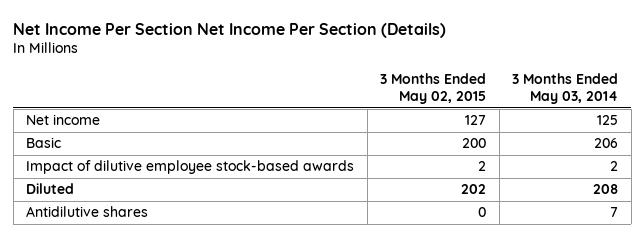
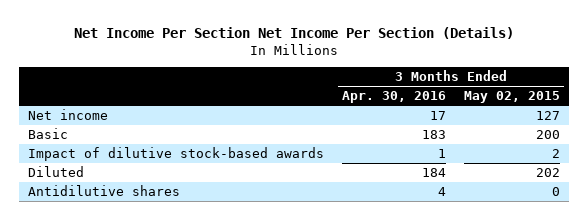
- | 3 Months Ended May 02, 2015 | 3 Months Ended May 03, 2014
+ | 3 Months Ended Apr. 30, 2016 | 3 Months Ended May 02, 2015
- Impact of dilutive employee stock-based awards | 2 | 2
+ Impact of dilutive stock-based awards | 1 | 2

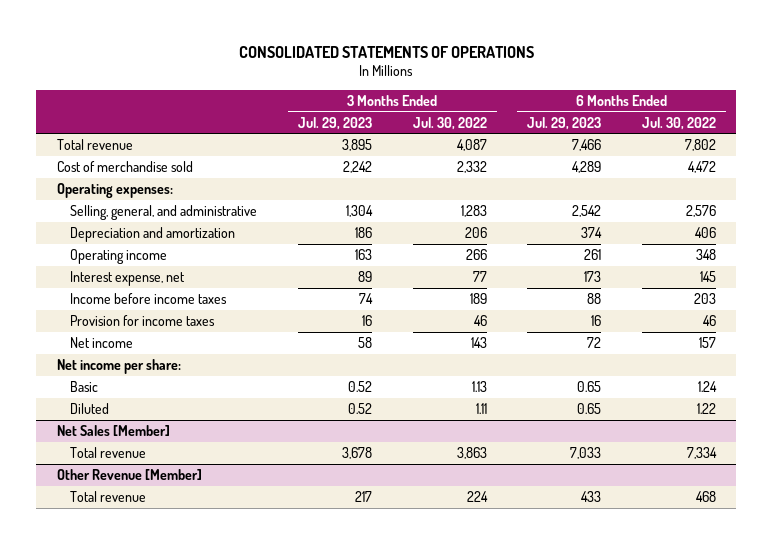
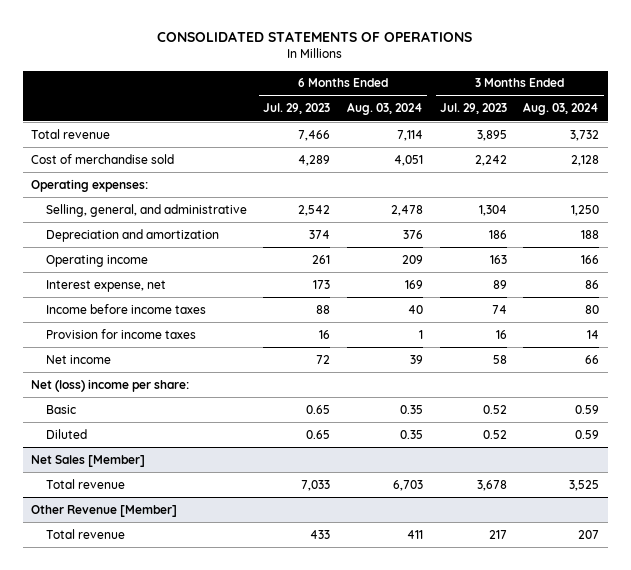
- | 3 Months Ended Jul. 29, 2023 | 3 Months Ended Jul. 30, 2022 | 6 Months Ended Jul. 29, 2023 | 6 Months Ended Jul. 30, 2022
+ | 6 Months Ended Jul. 29, 2023 | 6 Months Ended Aug. 03, 2024 | 3 Months Ended Jul. 29, 2023 | 3 Months Ended Aug. 03, 2024
- Net income per share:
+ Net (loss) income per share:

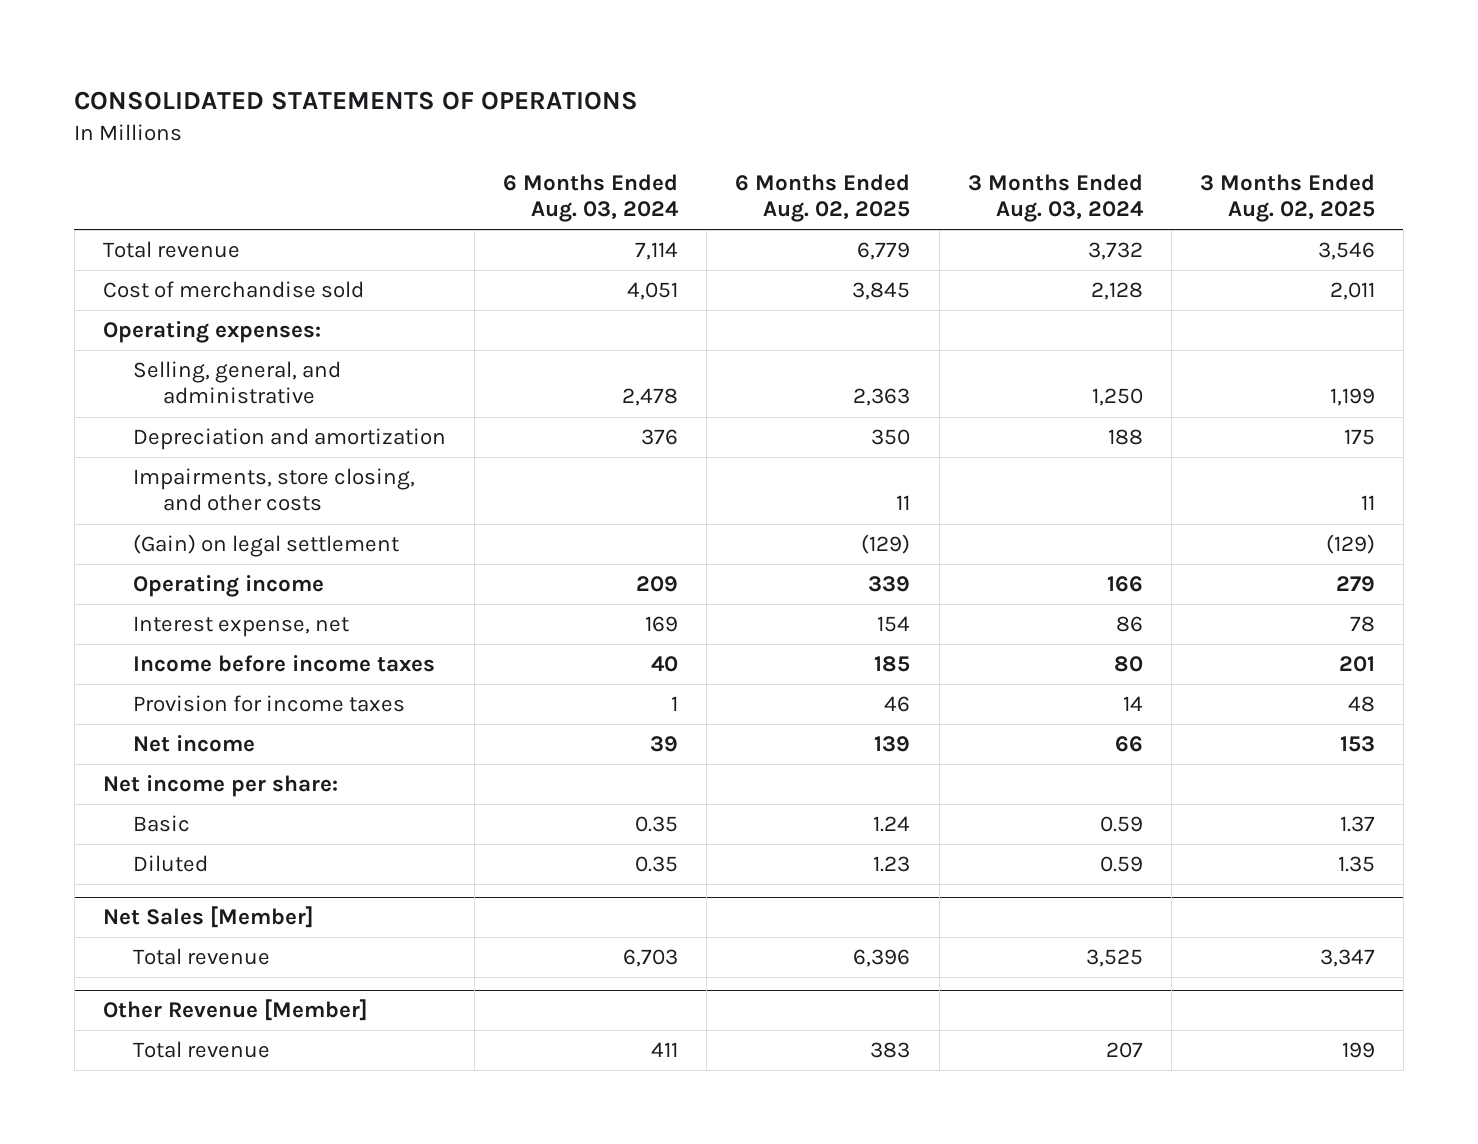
- | 6 Months Ended Jul. 29, 2023 | 6 Months Ended Aug. 03, 2024 | 3 Months Ended Jul. 29, 2023 | 3 Months Ended Aug. 03, 2024
+ | 6 Months Ended Aug. 03, 2024 | 6 Months Ended Aug. 02, 2025 | 3 Months Ended Aug. 03, 2024 | 3 Months Ended Aug. 02, 2025
+ Impairments, store closing, and other costs | | 11 | | 11
+ (Gain) on legal settlement | | (129) | | (129)
- Net (loss) income per share:
+ Net income per share:

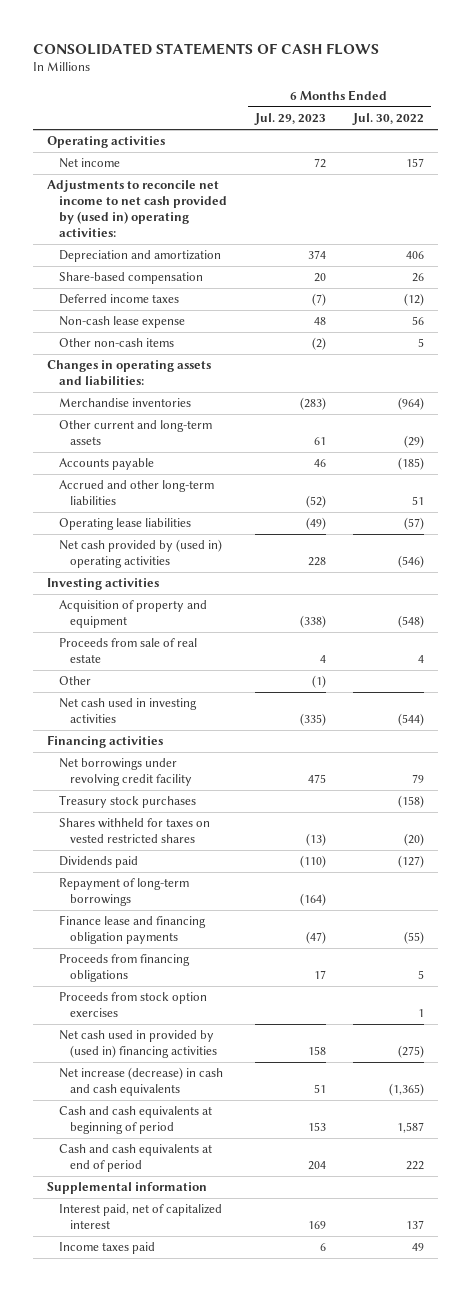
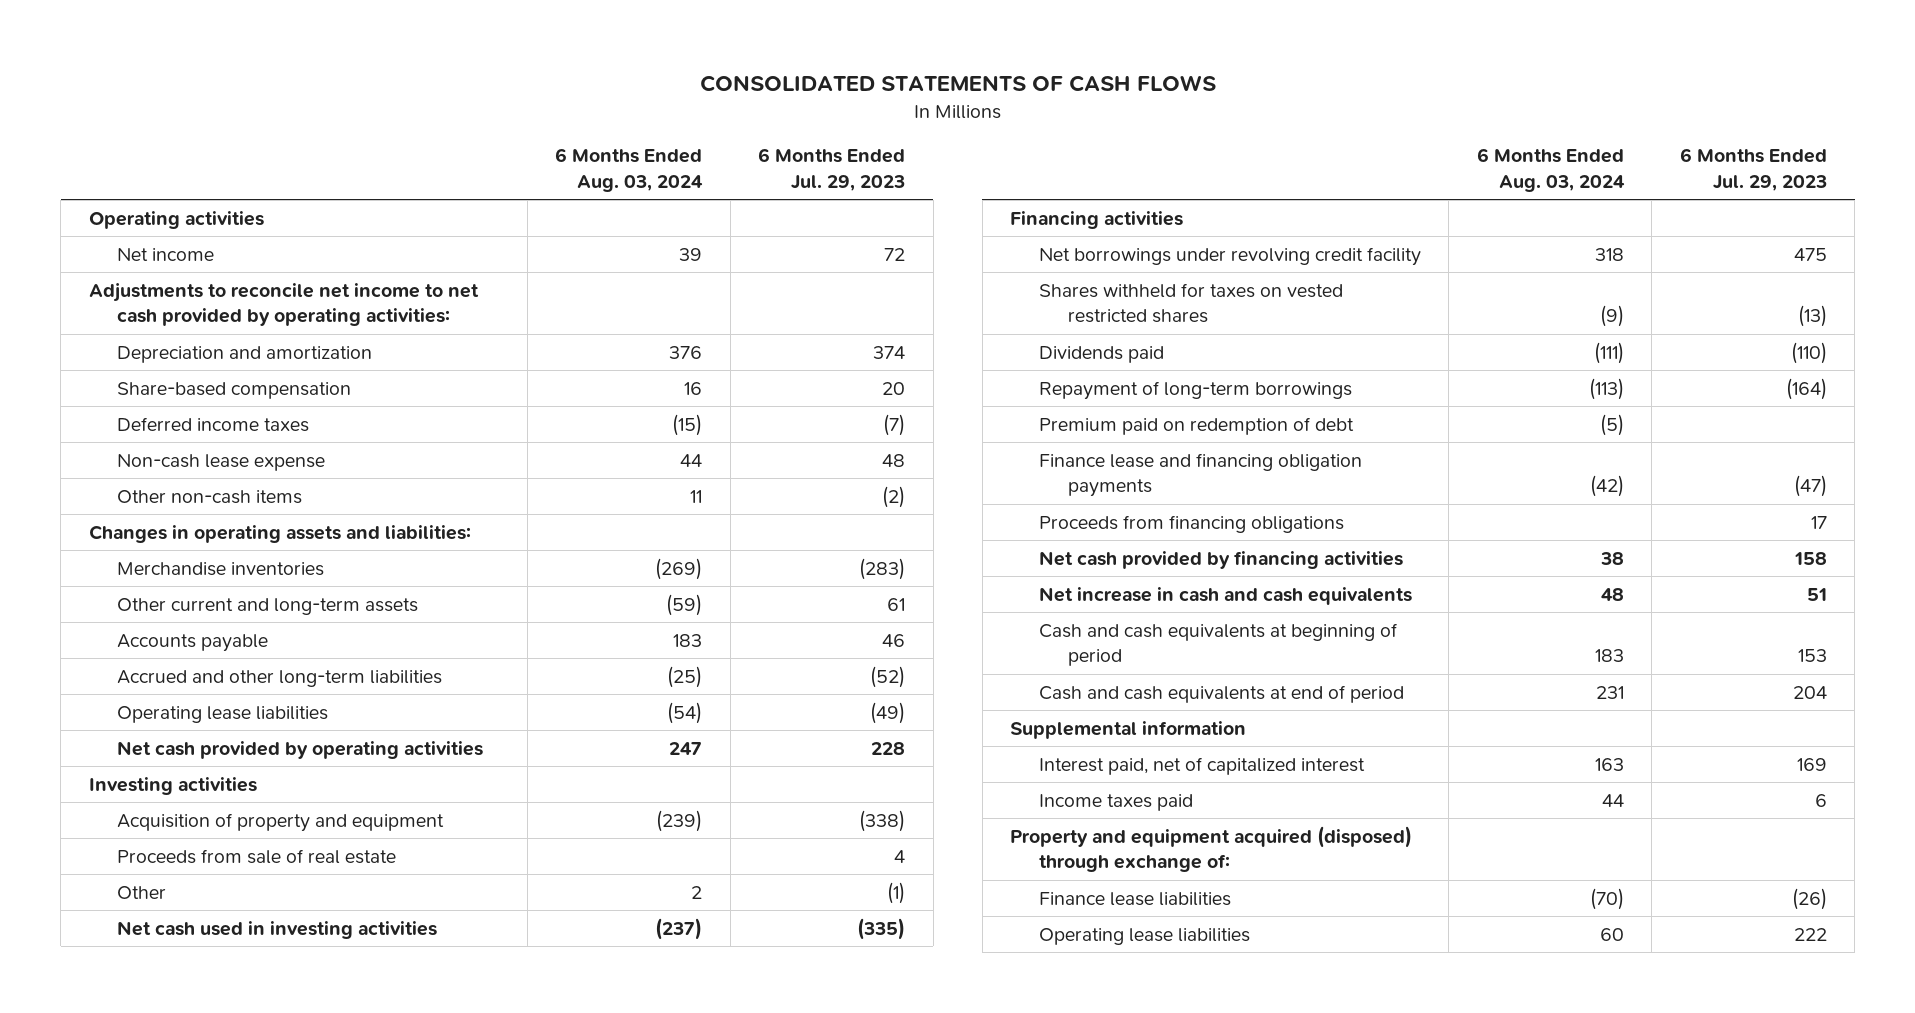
- | 6 Months Ended Jul. 29, 2023 | 6 Months Ended Jul. 30, 2022
+ | 6 Months Ended Aug. 03, 2024 | 6 Months Ended Jul. 29, 2023
- Adjustments to reconcile net income to net cash provided by (used in) operating activities:
+ Adjustments to reconcile net income to net cash provided by operating activities:
- Net cash provided by (used in) operating activities | 228 | (546)
+ Net cash provided by operating activities | 247 | 228
- Treasury stock purchases | | (158)
+ Premium paid on redemption of debt | (5) |
- Proceeds from stock option exercises | | 1
- Net cash used in provided by (used in) financing activities | 158 | (275)
- Net increase (decrease) in cash and cash equivalents | 51 | (1,365)
+ Net cash provided by financing activities | 38 | 158
+ Net increase in cash and cash equivalents | 48 | 51
+ Property and equipment acquired (disposed) through exchange of:
+ Finance lease liabilities | (70) | (26)
+ Operating lease liabilities | 60 | 222

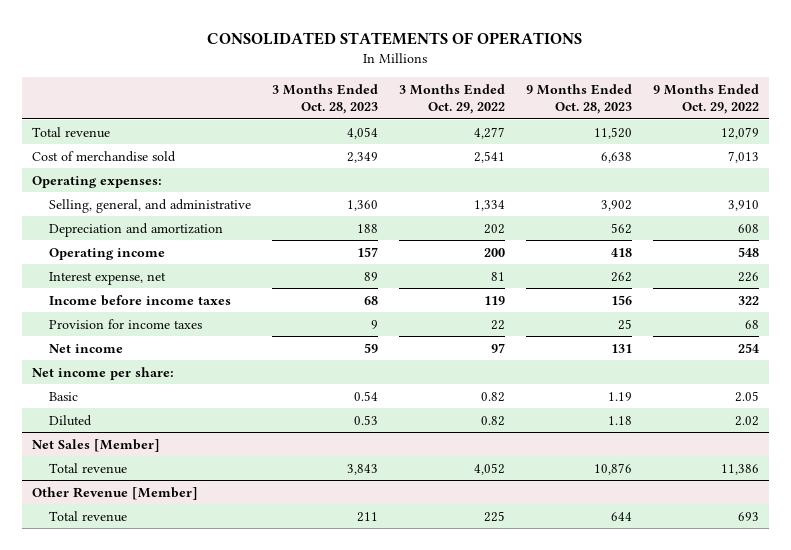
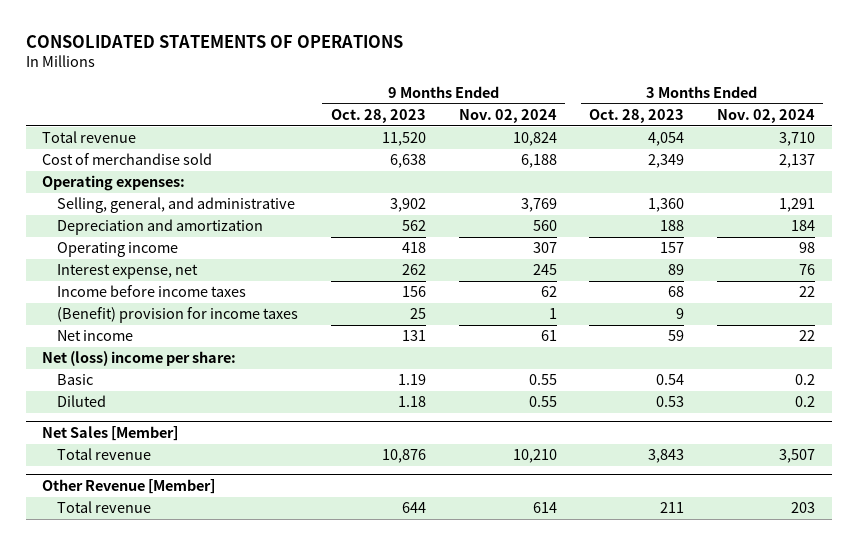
- | 3 Months Ended Oct. 28, 2023 | 3 Months Ended Oct. 29, 2022 | 9 Months Ended Oct. 28, 2023 | 9 Months Ended Oct. 29, 2022
+ | 9 Months Ended Oct. 28, 2023 | 9 Months Ended Nov. 02, 2024 | 3 Months Ended Oct. 28, 2023 | 3 Months Ended Nov. 02, 2024
- Provision for income taxes | 9 | 22 | 25 | 68
+ (Benefit) provision for income taxes | 25 | 1 | 9 |
- Net income per share:
+ Net (loss) income per share:

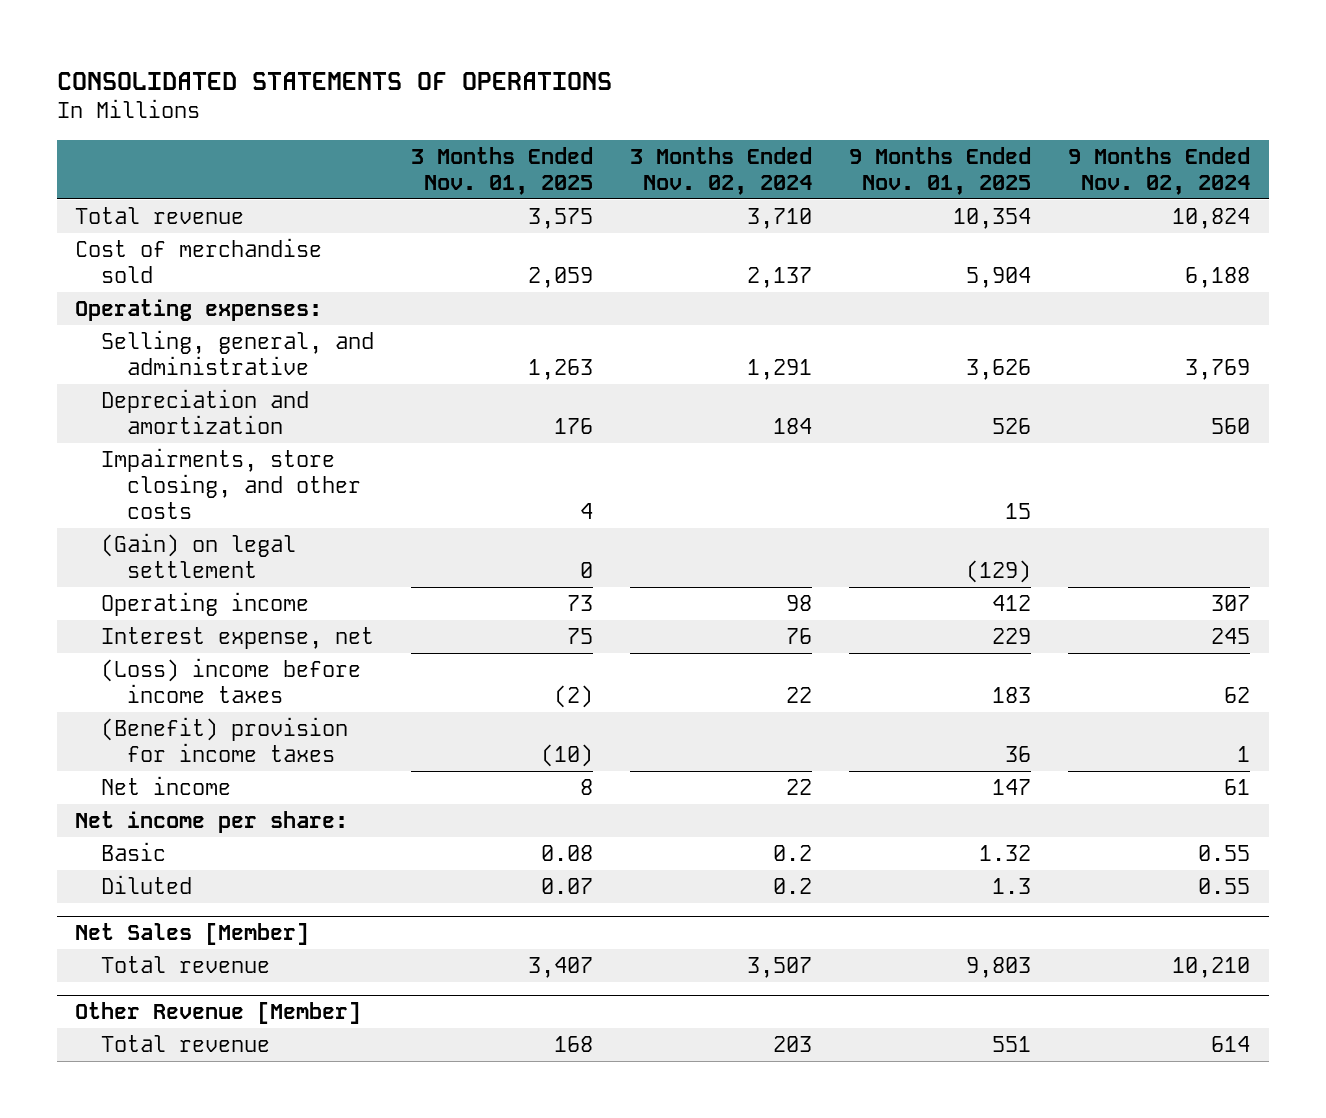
- | 9 Months Ended Oct. 28, 2023 | 9 Months Ended Nov. 02, 2024 | 3 Months Ended Oct. 28, 2023 | 3 Months Ended Nov. 02, 2024
+ | 3 Months Ended Nov. 01, 2025 | 3 Months Ended Nov. 02, 2024 | 9 Months Ended Nov. 01, 2025 | 9 Months Ended Nov. 02, 2024
+ Impairments, store closing, and other costs | 4 | | 15 |
+ (Gain) on legal settlement | 0 | | (129) |
- Income before income taxes | 156 | 62 | 68 | 22
+ (Loss) income before income taxes | (2) | 22 | 183 | 62
- Net (loss) income per share:
+ Net income per share:

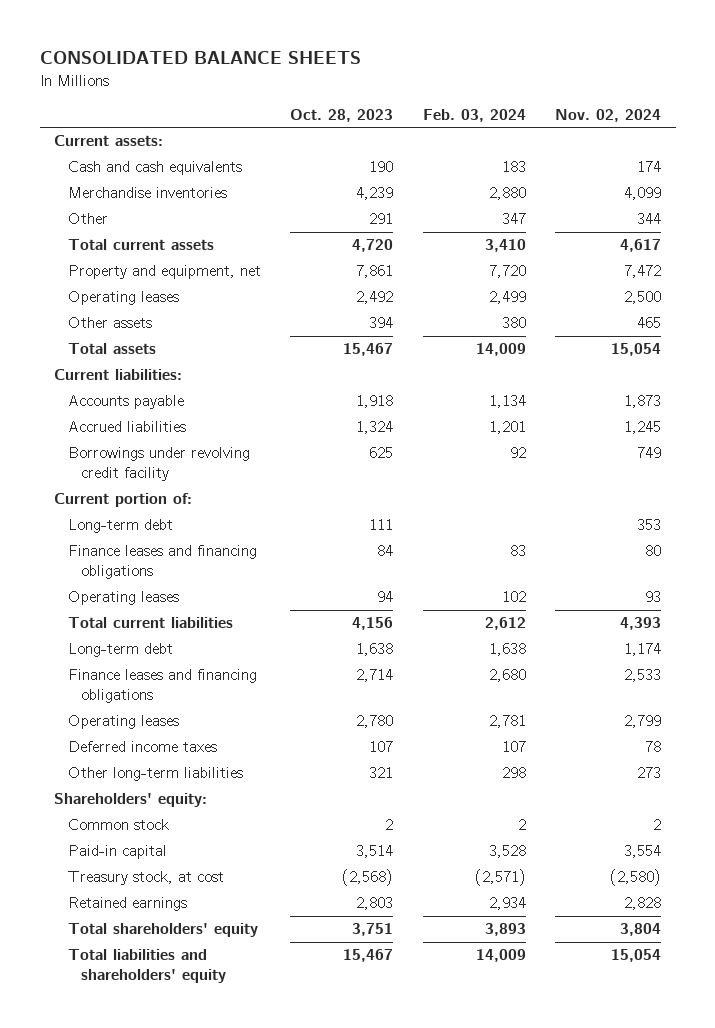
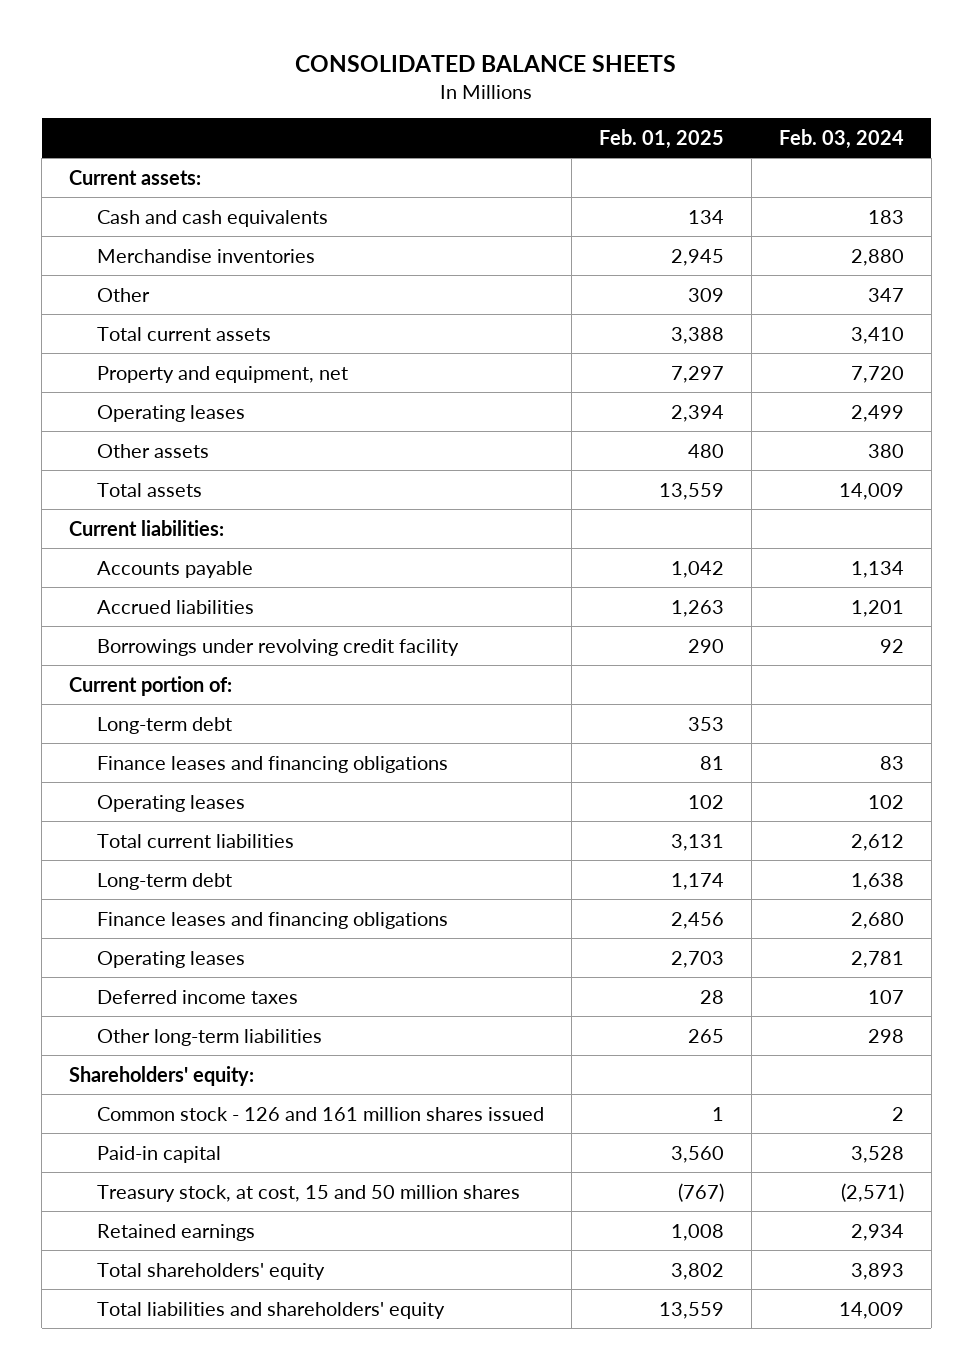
- | Oct. 28, 2023 | Feb. 03, 2024 | Nov. 02, 2024
+ | Feb. 01, 2025 | Feb. 03, 2024
- Common stock | 2 | 2 | 2
+ Common stock - 126 and 161 million shares issued | 1 | 2
- Treasury stock, at cost | (2,568) | (2,571) | (2,580)
+ Treasury stock, at cost, 15 and 50 million shares | (767) | (2,571)

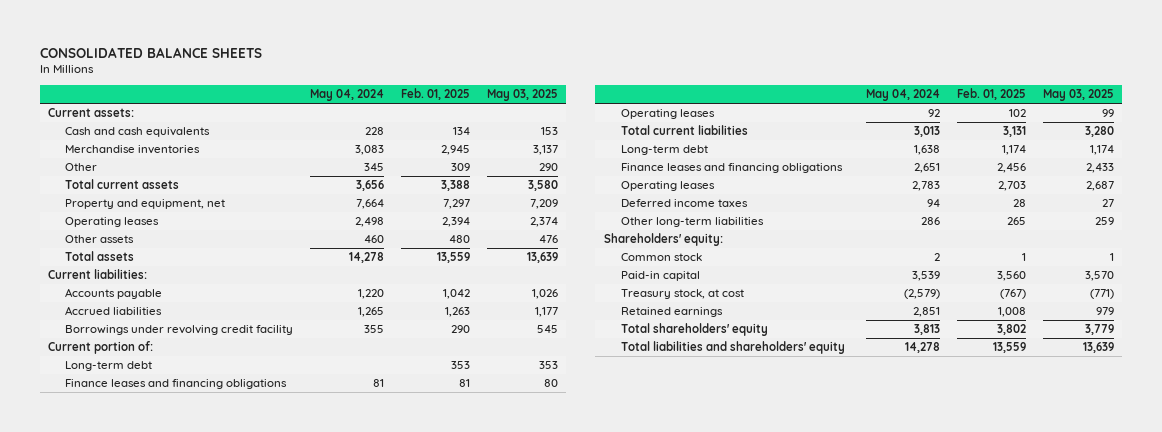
- | Feb. 01, 2025 | Feb. 03, 2024
+ | May 04, 2024 | Feb. 01, 2025 | May 03, 2025
- Common stock - 126 and 161 million shares issued | 1 | 2
+ Common stock | 2 | 1 | 1
- Treasury stock, at cost, 15 and 50 million shares | (767) | (2,571)
+ Treasury stock, at cost | (2,579) | (767) | (771)

